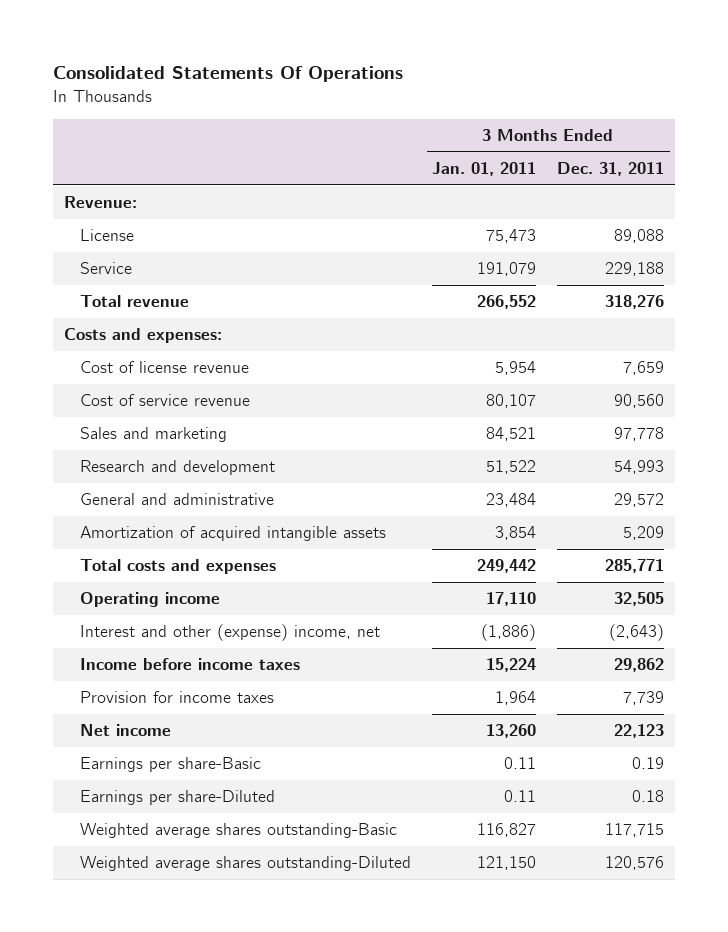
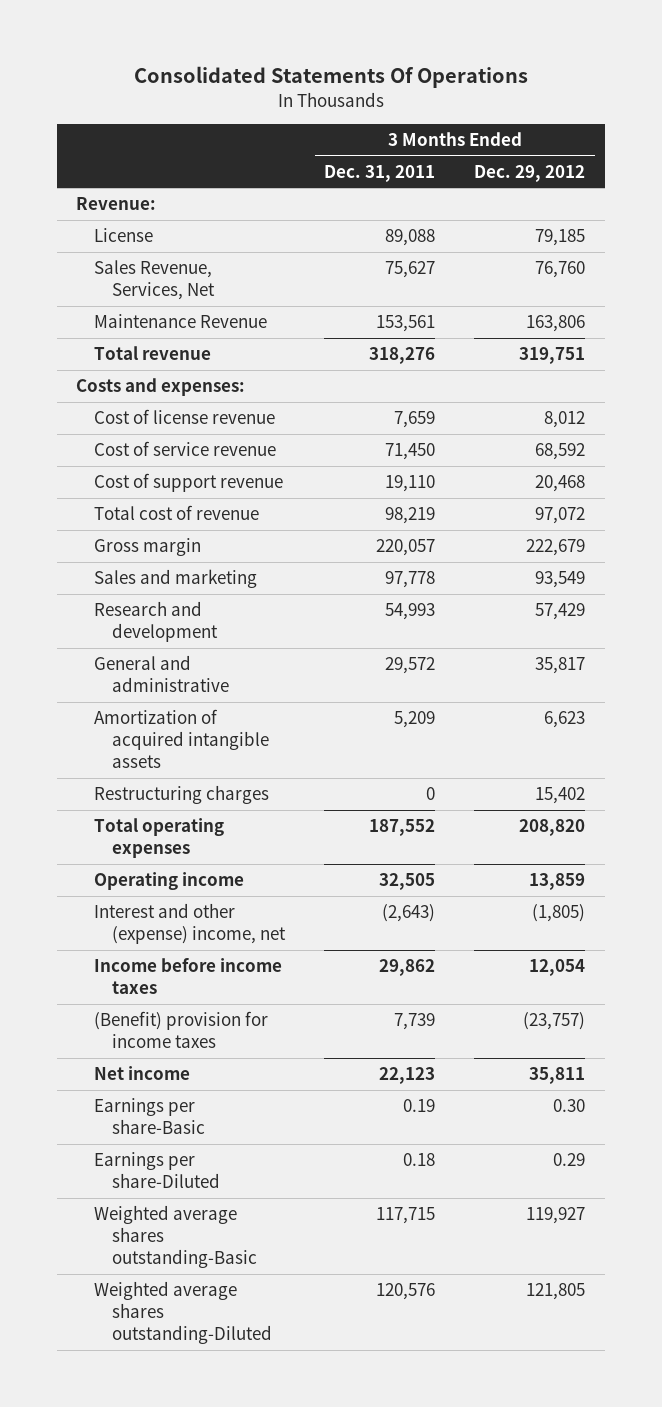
- | 3 Months Ended Jan. 01, 2011 | 3 Months Ended Dec. 31, 2011
+ | 3 Months Ended Dec. 31, 2011 | 3 Months Ended Dec. 29, 2012
- Service | 191,079 | 229,188
+ Sales Revenue, Services, Net | 75,627 | 76,760
+ Maintenance Revenue | 153,561 | 163,806
- Cost of service revenue | 80,107 | 90,560
+ Cost of service revenue | 71,450 | 68,592
+ Cost of support revenue | 19,110 | 20,468
+ Total cost of revenue | 98,219 | 97,072
+ Gross margin | 220,057 | 222,679
- Total costs and expenses | 249,442 | 285,771
+ Restructuring charges | 0 | 15,402
+ Total operating expenses | 187,552 | 208,820
- Provision for income taxes | 1,964 | 7,739
+ (Benefit) provision for income taxes | 7,739 | (23,757)

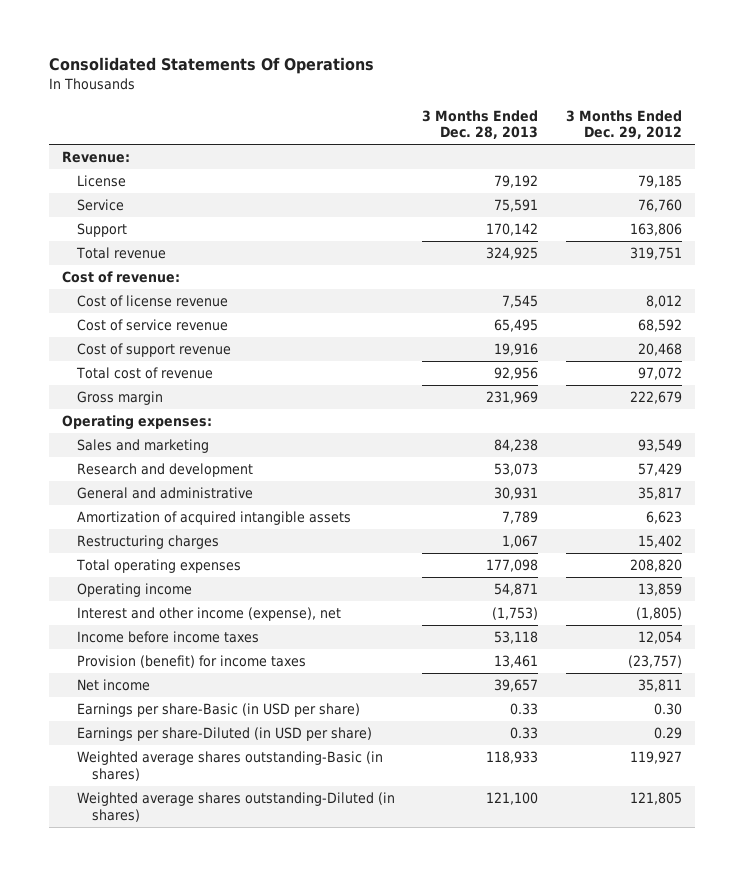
- | 3 Months Ended Dec. 31, 2011 | 3 Months Ended Dec. 29, 2012
+ | 3 Months Ended Dec. 28, 2013 | 3 Months Ended Dec. 29, 2012
- Sales Revenue, Services, Net | 75,627 | 76,760
- Maintenance Revenue | 153,561 | 163,806
+ Service | 75,591 | 76,760
+ Support | 170,142 | 163,806
- Costs and expenses:
+ Cost of revenue:
+ Operating expenses:
- Interest and other (expense) income, net | (2,643) | (1,805)
+ Interest and other income (expense), net | (1,753) | (1,805)
- (Benefit) provision for income taxes | 7,739 | (23,757)
+ Provision (benefit) for income taxes | 13,461 | (23,757)
- Earnings per share-Basic | 0.19 | 0.30
- Earnings per share-Diluted | 0.18 | 0.29
- Weighted average shares outstanding-Basic | 117,715 | 119,927
- Weighted average shares outstanding-Diluted | 120,576 | 121,805
+ Earnings per share-Basic (in USD per share) | 0.33 | 0.30
+ Earnings per share-Diluted (in USD per share) | 0.33 | 0.29
+ Weighted average shares outstanding-Basic (in shares) | 118,933 | 119,927
+ Weighted average shares outstanding-Diluted (in shares) | 121,100 | 121,805

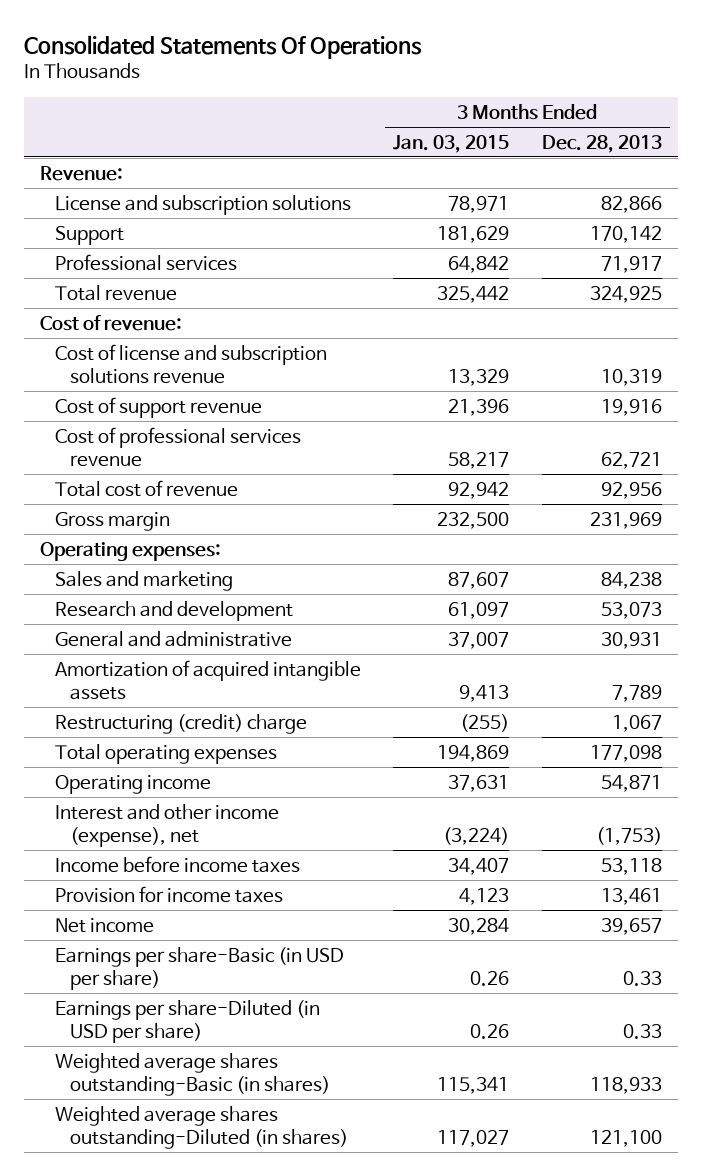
- | 3 Months Ended Dec. 28, 2013 | 3 Months Ended Dec. 29, 2012
+ | 3 Months Ended Jan. 03, 2015 | 3 Months Ended Dec. 28, 2013
- License | 79,192 | 79,185
- Service | 75,591 | 76,760
+ License and subscription solutions | 78,971 | 82,866
+ Professional services | 64,842 | 71,917
- Cost of license revenue | 7,545 | 8,012
- Cost of service revenue | 65,495 | 68,592
+ Cost of license and subscription solutions revenue | 13,329 | 10,319
+ Cost of professional services revenue | 58,217 | 62,721
- Restructuring charges | 1,067 | 15,402
+ Restructuring (credit) charge | (255) | 1,067
- Provision (benefit) for income taxes | 13,461 | (23,757)
+ Provision for income taxes | 4,123 | 13,461

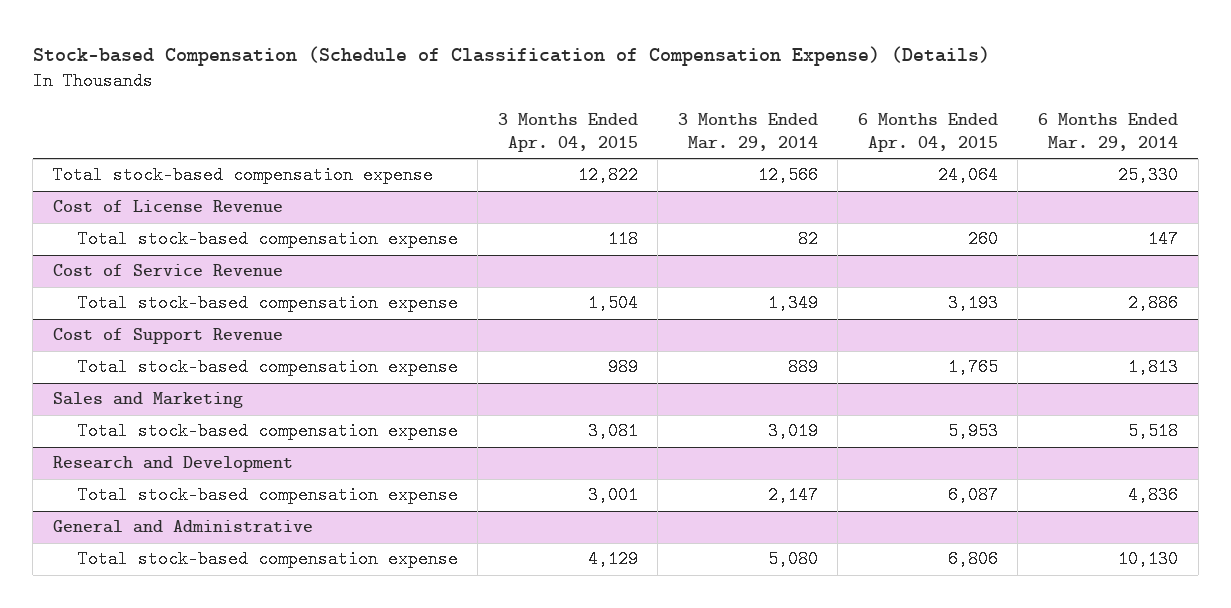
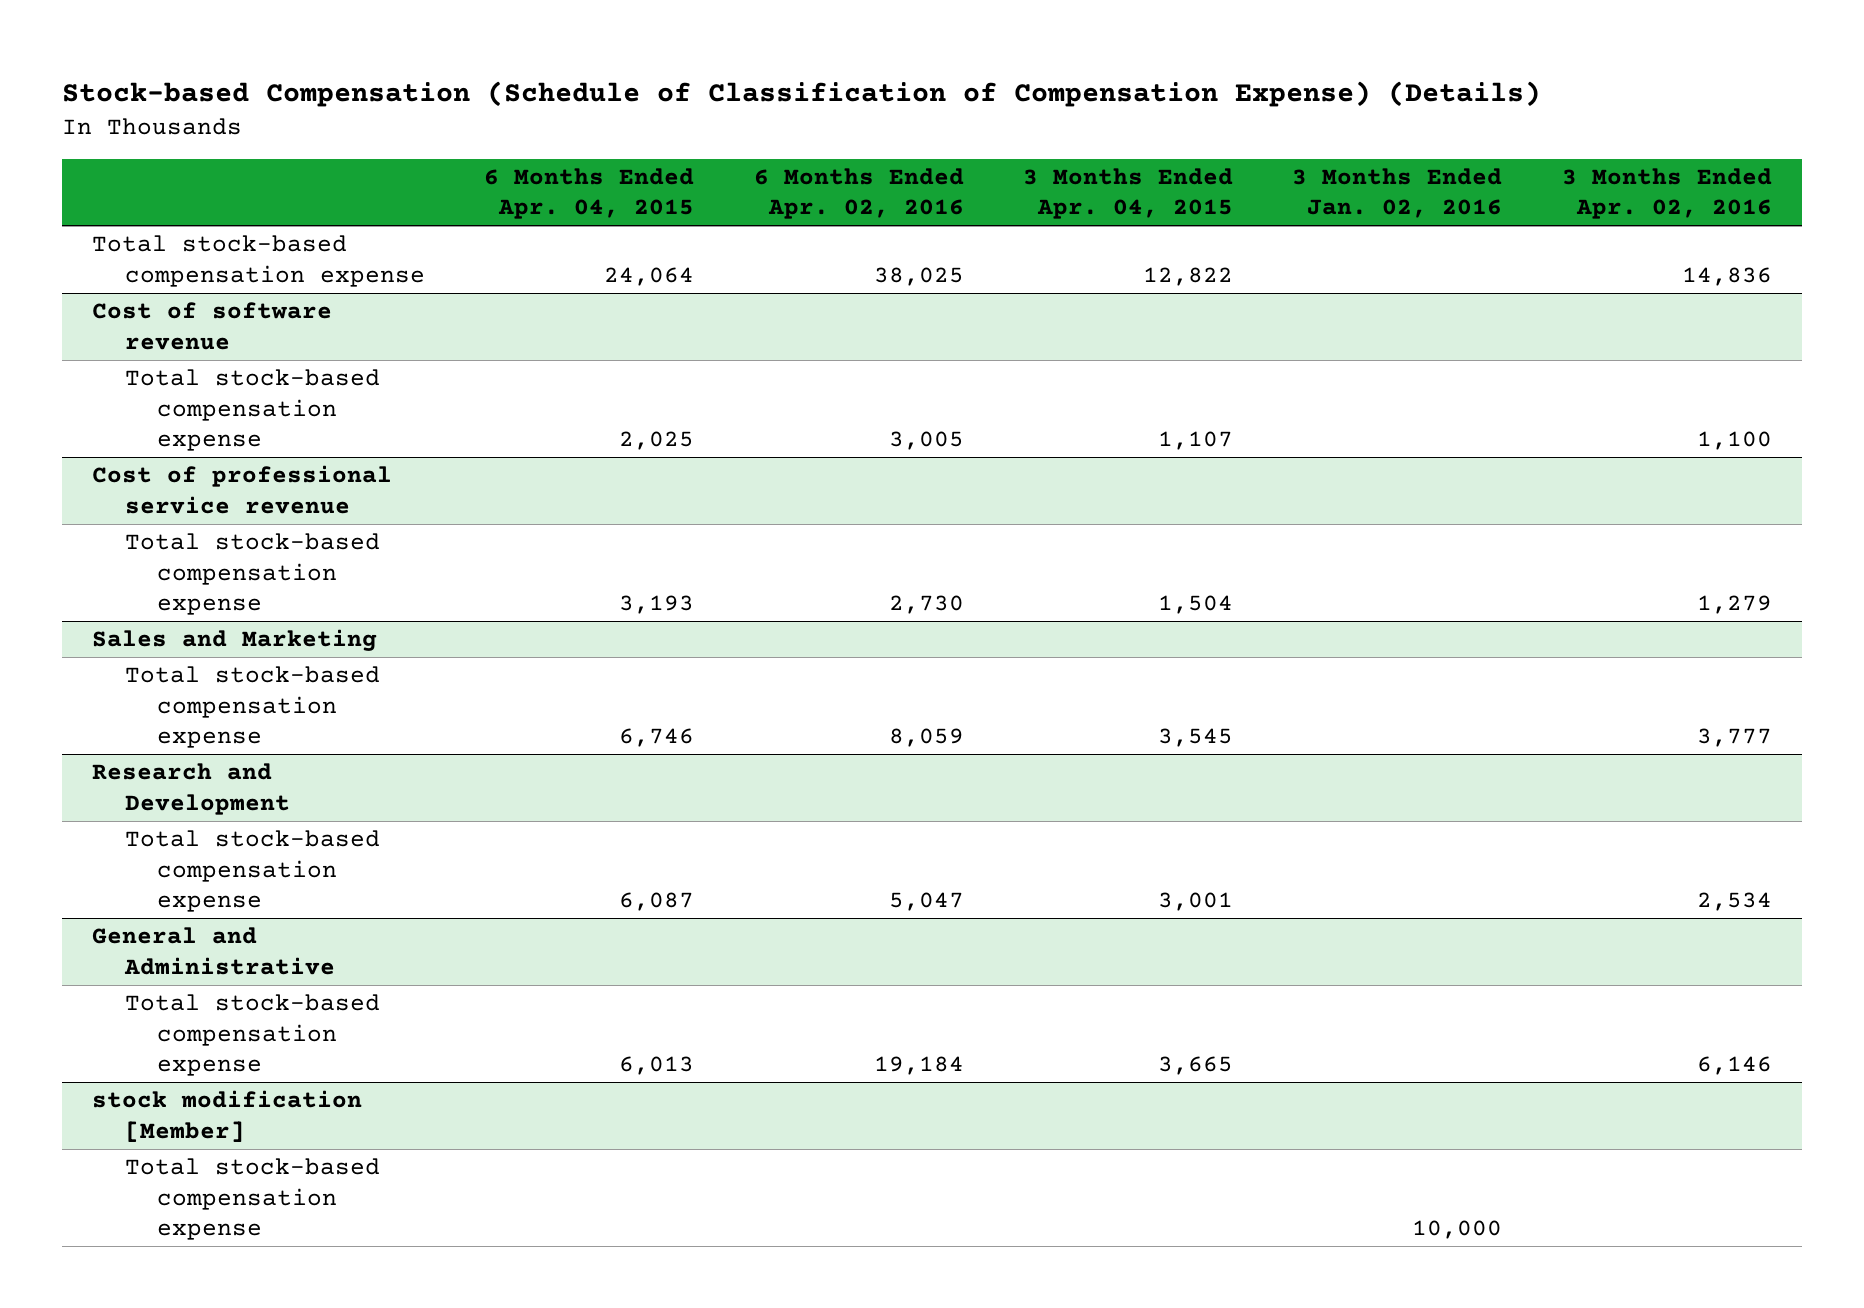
- | 3 Months Ended Apr. 04, 2015 | 3 Months Ended Mar. 29, 2014 | 6 Months Ended Apr. 04, 2015 | 6 Months Ended Mar. 29, 2014
+ | 6 Months Ended Apr. 04, 2015 | 6 Months Ended Apr. 02, 2016 | 3 Months Ended Apr. 04, 2015 | 3 Months Ended Jan. 02, 2016 | 3 Months Ended Apr. 02, 2016
- Cost of License Revenue
- Total stock-based compensation expense | 118 | 82 | 260 | 147
- Cost of Service Revenue
+ Cost of software revenue
+ Total stock-based compensation expense | 2,025 | 3,005 | 1,107 | | 1,100
+ Cost of professional service revenue
- Cost of Support Revenue
- Total stock-based compensation expense | 989 | 889 | 1,765 | 1,813
@ Sales and Marketing
- Total stock-based compensation expense | 3,081 | 3,019 | 5,953 | 5,518
+ Total stock-based compensation expense | 6,746 | 8,059 | 3,545 | | 3,777
@ General and Administrative
- Total stock-based compensation expense | 4,129 | 5,080 | 6,806 | 10,130
+ Total stock-based compensation expense | 6,013 | 19,184 | 3,665 | | 6,146
+ stock modification [Member]
+ Total stock-based compensation expense | | | | 10,000 |

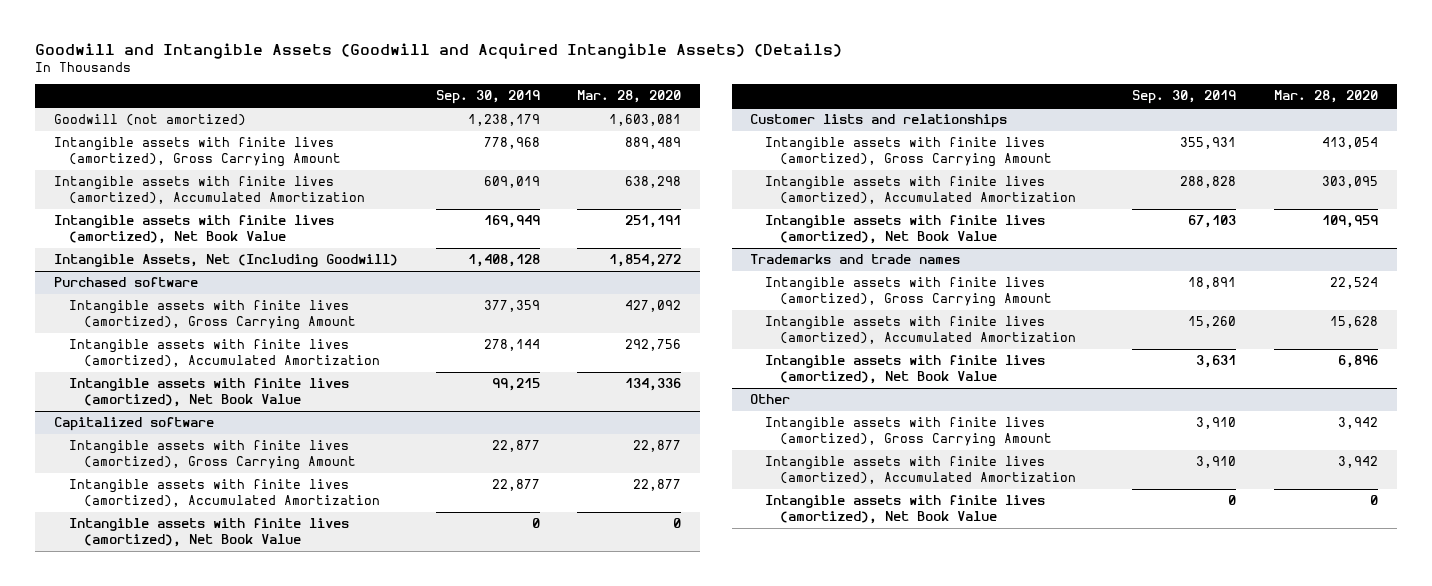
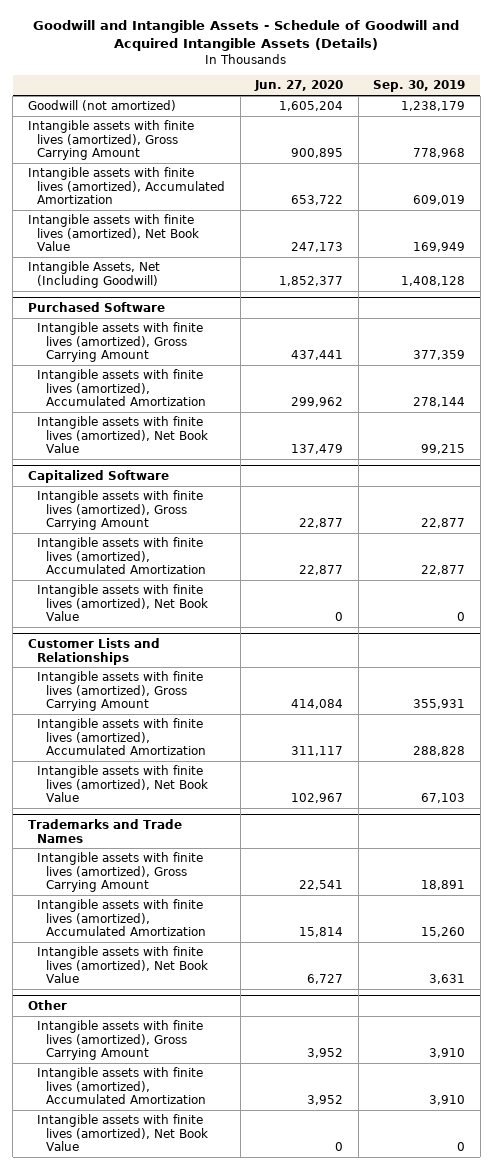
- Goodwill and Intangible Assets (Goodwill and Acquired Intangible Assets) (Details)
+ Goodwill and Intangible Assets - Schedule of Goodwill and Acquired Intangible Assets (Details)
- | Sep. 30, 2019 | Mar. 28, 2020
+ | Jun. 27, 2020 | Sep. 30, 2019
- Purchased software
+ Purchased Software
- Capitalized software
+ Capitalized Software
- Customer lists and relationships
+ Customer Lists and Relationships
- Trademarks and trade names
+ Trademarks and Trade Names

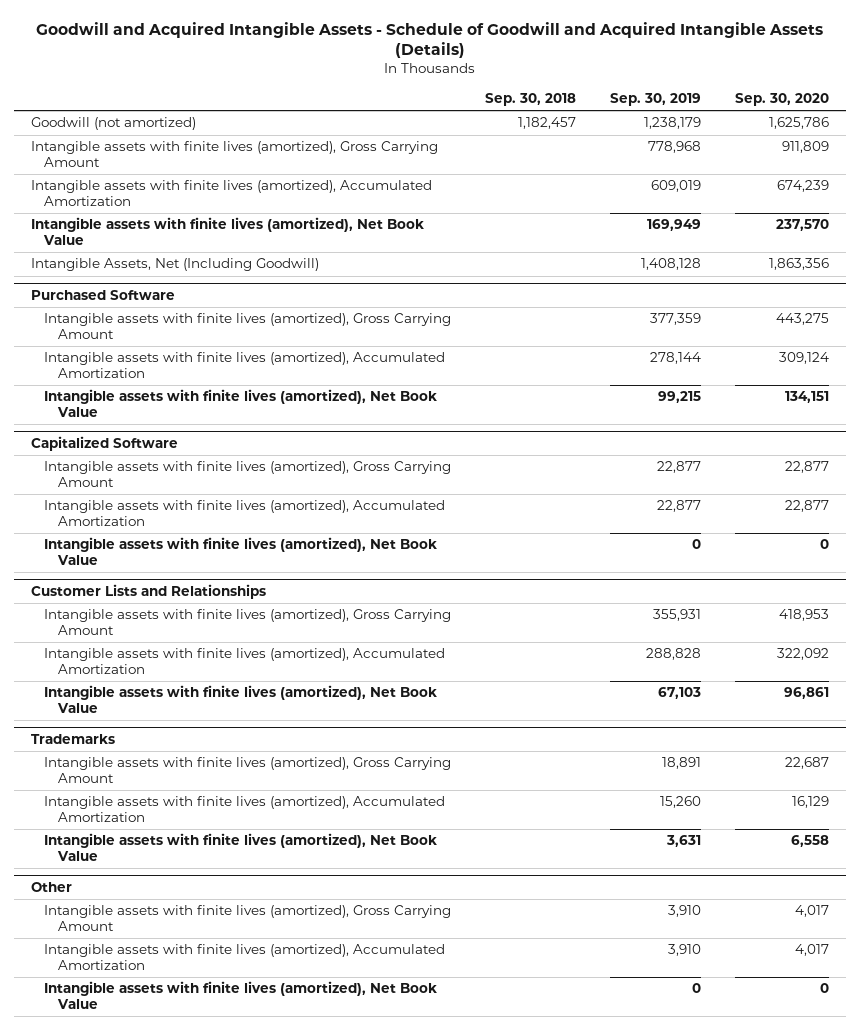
- Goodwill and Intangible Assets - Schedule of Goodwill and Acquired Intangible Assets (Details)
+ Goodwill and Acquired Intangible Assets - Schedule of Goodwill and Acquired Intangible Assets (Details)
- | Jun. 27, 2020 | Sep. 30, 2019
+ | Sep. 30, 2018 | Sep. 30, 2019 | Sep. 30, 2020
- Trademarks and Trade Names
+ Trademarks

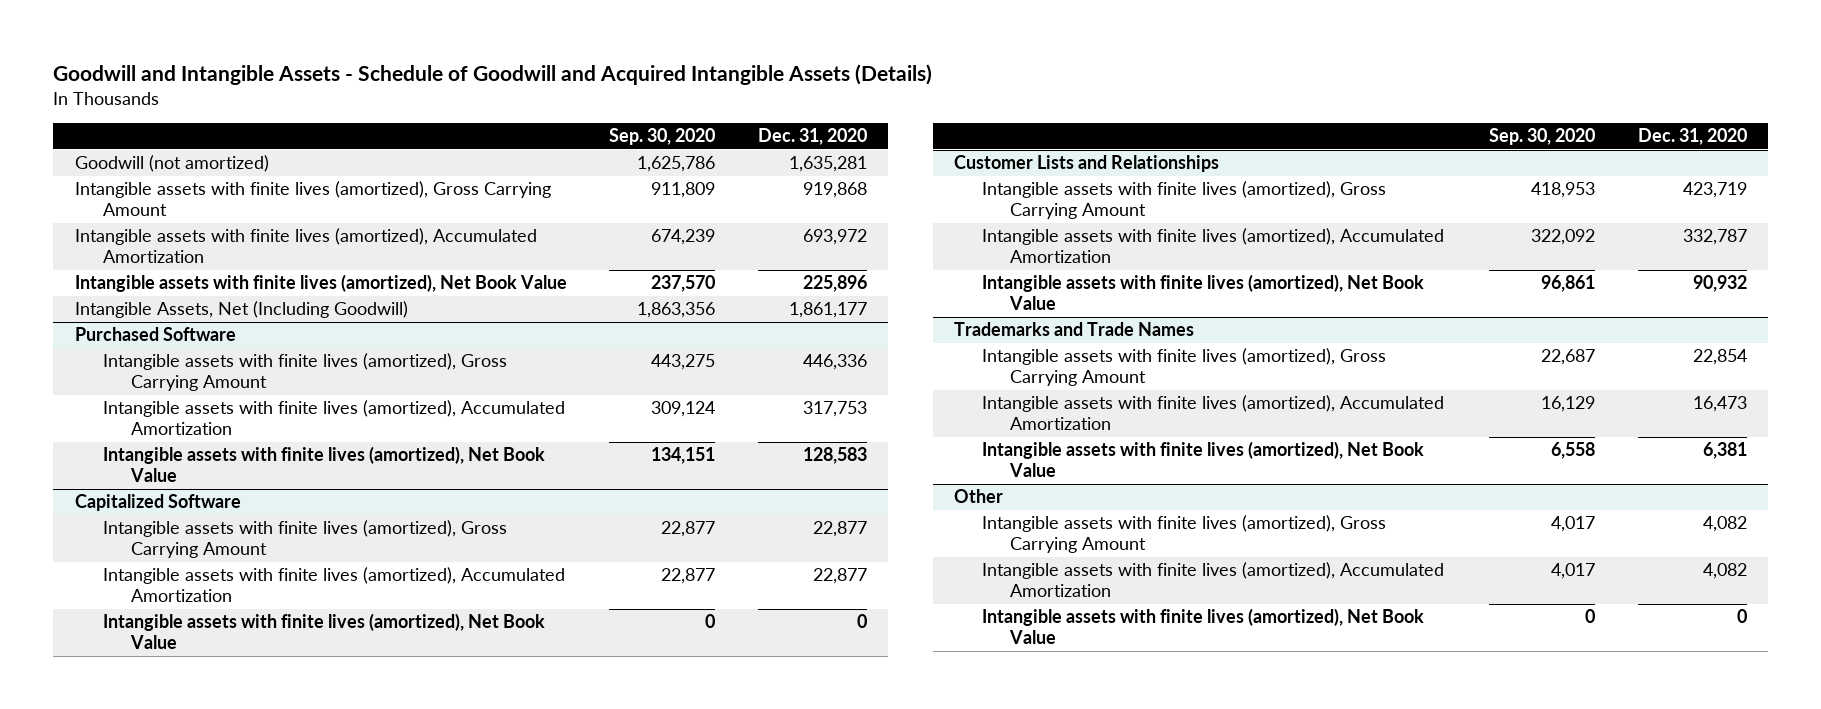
- Goodwill and Acquired Intangible Assets - Schedule of Goodwill and Acquired Intangible Assets (Details)
+ Goodwill and Intangible Assets - Schedule of Goodwill and Acquired Intangible Assets (Details)
- | Sep. 30, 2018 | Sep. 30, 2019 | Sep. 30, 2020
+ | Sep. 30, 2020 | Dec. 31, 2020
- Trademarks
+ Trademarks and Trade Names

